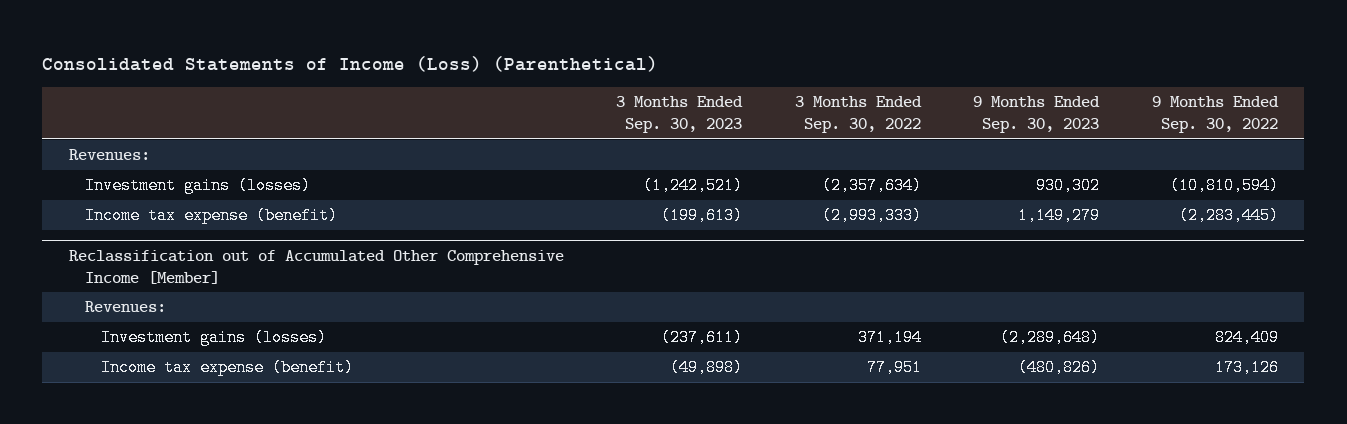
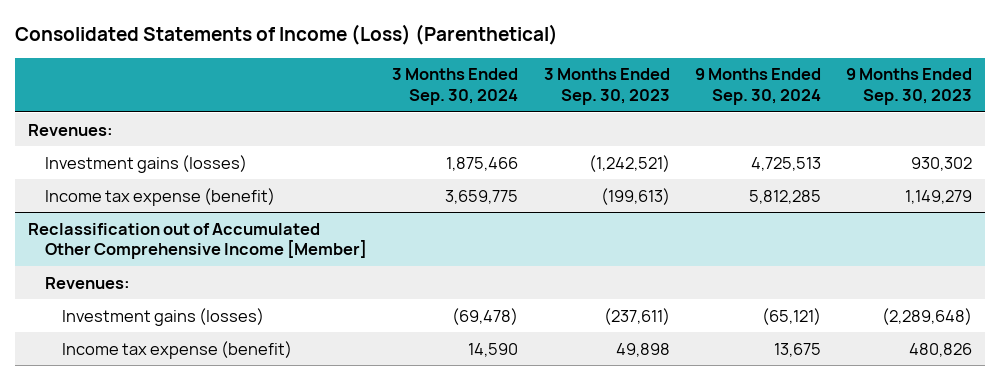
- | 3 Months Ended Sep. 30, 2023 | 3 Months Ended Sep. 30, 2022 | 9 Months Ended Sep. 30, 2023 | 9 Months Ended Sep. 30, 2022
+ | 3 Months Ended Sep. 30, 2024 | 3 Months Ended Sep. 30, 2023 | 9 Months Ended Sep. 30, 2024 | 9 Months Ended Sep. 30, 2023
@ Reclassification out of Accumulated Other Comprehensive Income [Member]
- Income tax expense (benefit) | (49,898) | 77,951 | (480,826) | 173,126
+ Income tax expense (benefit) | 14,590 | 49,898 | 13,675 | 480,826

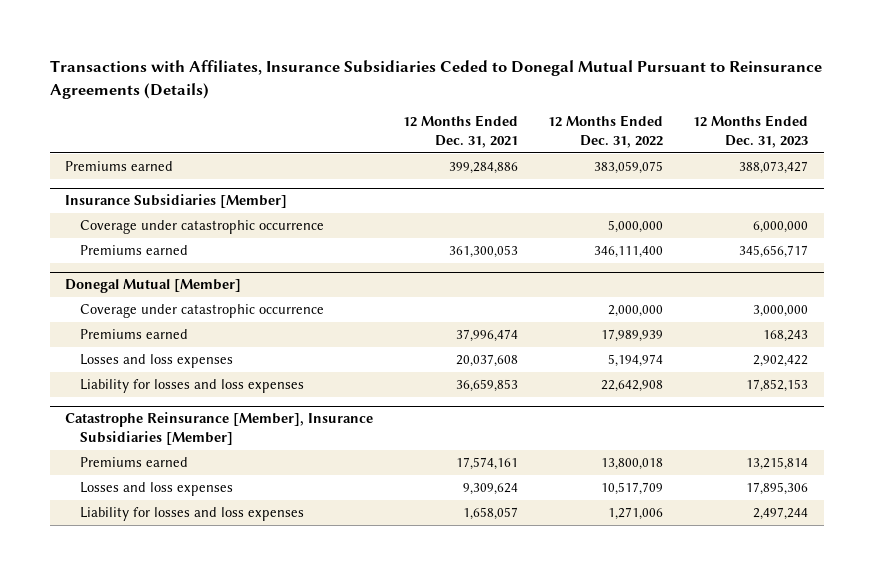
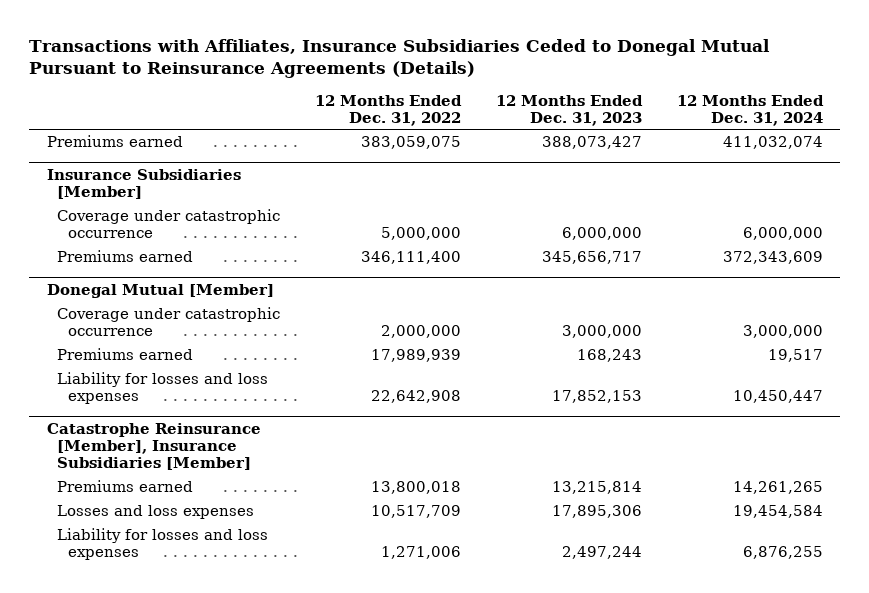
- | 12 Months Ended Dec. 31, 2021 | 12 Months Ended Dec. 31, 2022 | 12 Months Ended Dec. 31, 2023
+ | 12 Months Ended Dec. 31, 2022 | 12 Months Ended Dec. 31, 2023 | 12 Months Ended Dec. 31, 2024
@ Donegal Mutual [Member]
- Losses and loss expenses | 20,037,608 | 5,194,974 | 2,902,422

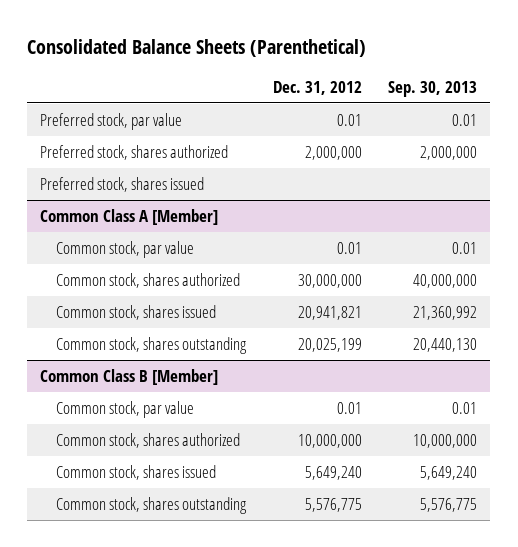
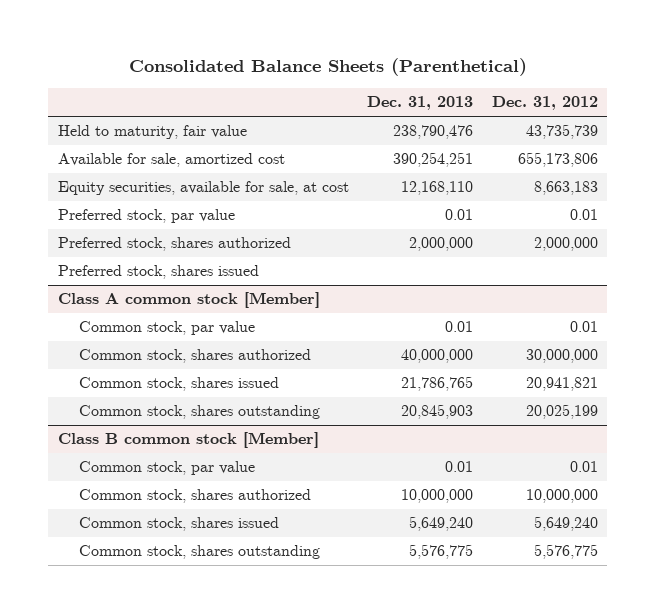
- | Dec. 31, 2012 | Sep. 30, 2013
+ | Dec. 31, 2013 | Dec. 31, 2012
+ Held to maturity, fair value | 238,790,476 | 43,735,739
+ Available for sale, amortized cost | 390,254,251 | 655,173,806
+ Equity securities, available for sale, at cost | 12,168,110 | 8,663,183
- Common Class A [Member]
+ Class A common stock [Member]
- Common Class B [Member]
+ Class B common stock [Member]

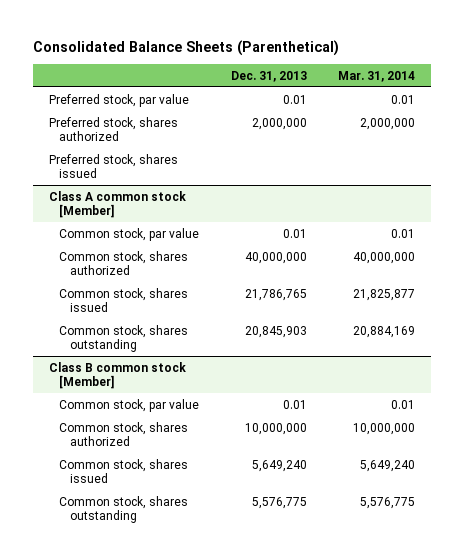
- | Dec. 31, 2013 | Dec. 31, 2012
+ | Dec. 31, 2013 | Mar. 31, 2014
- Held to maturity, fair value | 238,790,476 | 43,735,739
- Available for sale, amortized cost | 390,254,251 | 655,173,806
- Equity securities, available for sale, at cost | 12,168,110 | 8,663,183

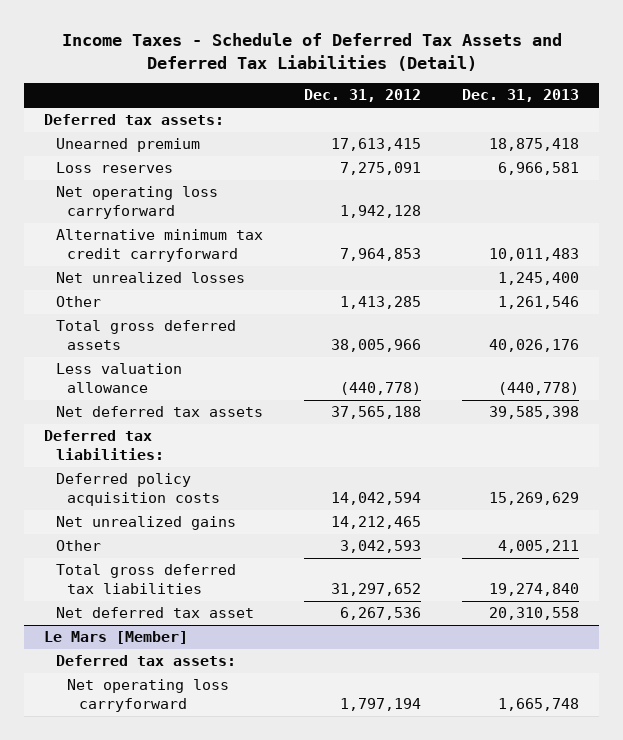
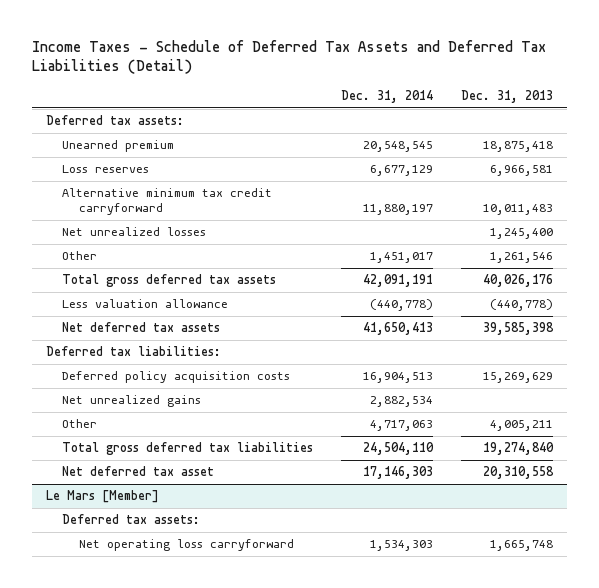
- | Dec. 31, 2012 | Dec. 31, 2013
+ | Dec. 31, 2014 | Dec. 31, 2013
- Net operating loss carryforward | 1,942,128 |
- Total gross deferred assets | 38,005,966 | 40,026,176
+ Total gross deferred tax assets | 42,091,191 | 40,026,176

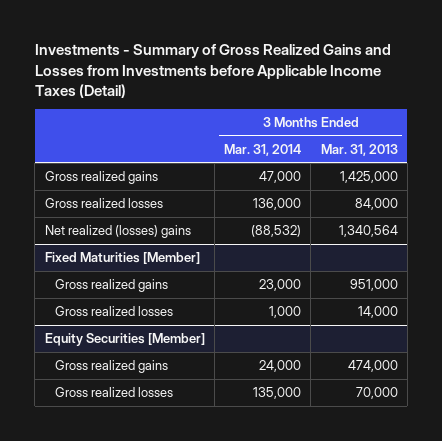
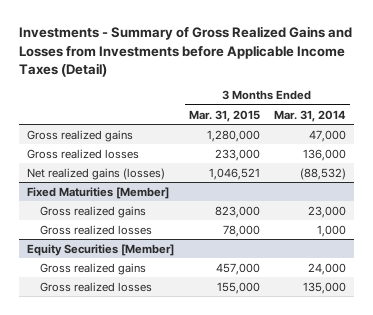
- | 3 Months Ended Mar. 31, 2014 | 3 Months Ended Mar. 31, 2013
+ | 3 Months Ended Mar. 31, 2015 | 3 Months Ended Mar. 31, 2014
- Net realized (losses) gains | (88,532) | 1,340,564
+ Net realized gains (losses) | 1,046,521 | (88,532)

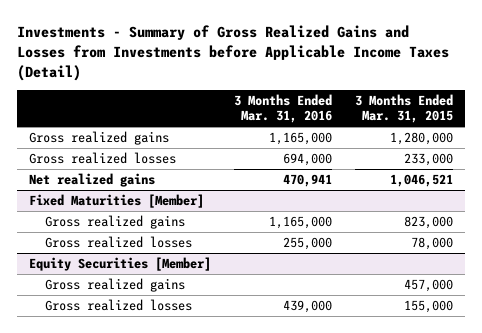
- | 3 Months Ended Mar. 31, 2015 | 3 Months Ended Mar. 31, 2014
+ | 3 Months Ended Mar. 31, 2016 | 3 Months Ended Mar. 31, 2015
- Net realized gains (losses) | 1,046,521 | (88,532)
+ Net realized gains | 470,941 | 1,046,521

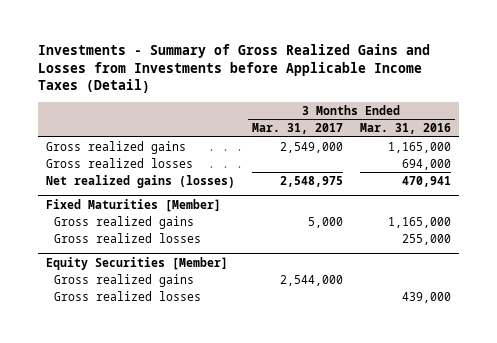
- | 3 Months Ended Mar. 31, 2016 | 3 Months Ended Mar. 31, 2015
+ | 3 Months Ended Mar. 31, 2017 | 3 Months Ended Mar. 31, 2016
- Net realized gains | 470,941 | 1,046,521
+ Net realized gains (losses) | 2,548,975 | 470,941

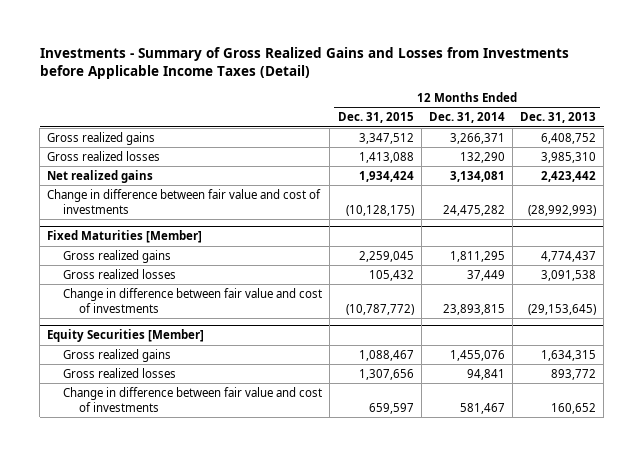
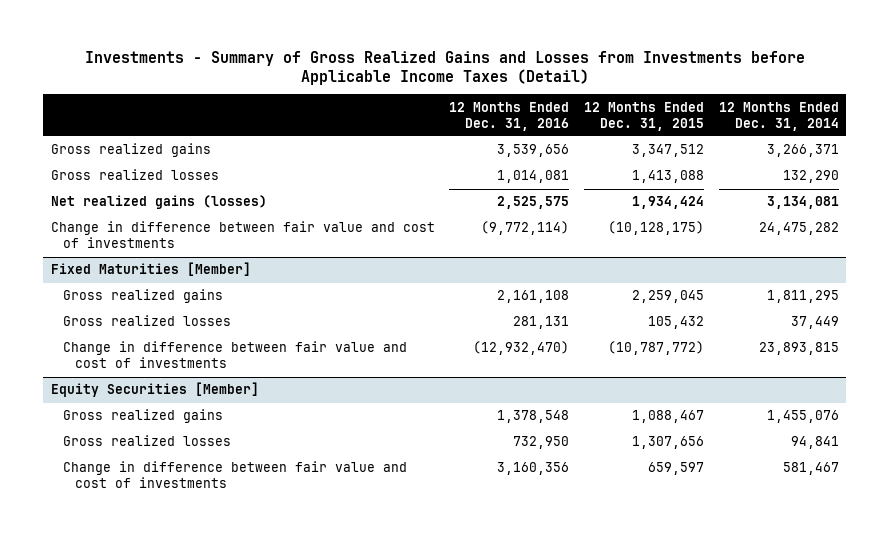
- | 12 Months Ended Dec. 31, 2015 | 12 Months Ended Dec. 31, 2014 | 12 Months Ended Dec. 31, 2013
+ | 12 Months Ended Dec. 31, 2016 | 12 Months Ended Dec. 31, 2015 | 12 Months Ended Dec. 31, 2014
- Net realized gains | 1,934,424 | 3,134,081 | 2,423,442
+ Net realized gains (losses) | 2,525,575 | 1,934,424 | 3,134,081

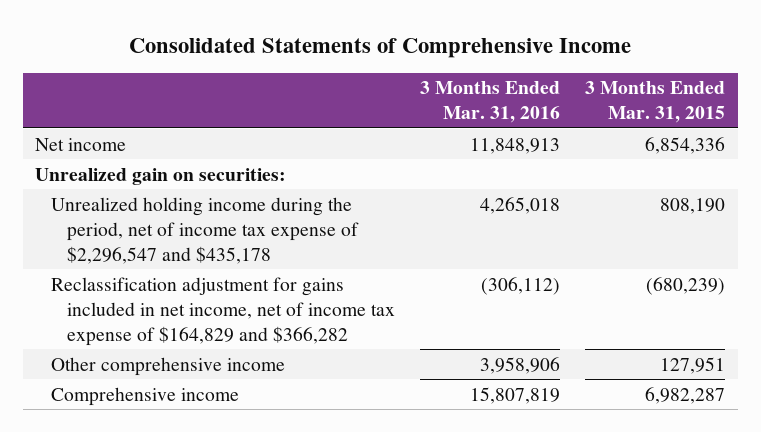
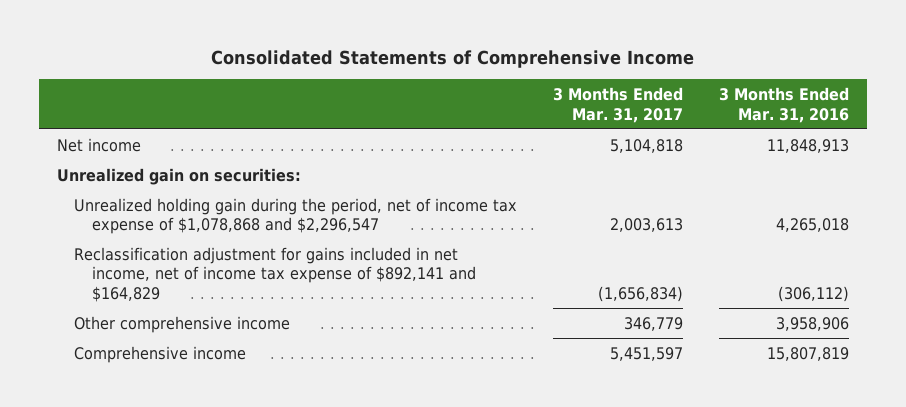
- | 3 Months Ended Mar. 31, 2016 | 3 Months Ended Mar. 31, 2015
+ | 3 Months Ended Mar. 31, 2017 | 3 Months Ended Mar. 31, 2016
- Unrealized holding income during the period, net of income tax expense of $2,296,547 and $435,178 | 4,265,018 | 808,190
- Reclassification adjustment for gains included in net income, net of income tax expense of $164,829 and $366,282 | (306,112) | (680,239)
+ Unrealized holding gain during the period, net of income tax expense of $1,078,868 and $2,296,547 | 2,003,613 | 4,265,018
+ Reclassification adjustment for gains included in net income, net of income tax expense of $892,141 and $164,829 | (1,656,834) | (306,112)

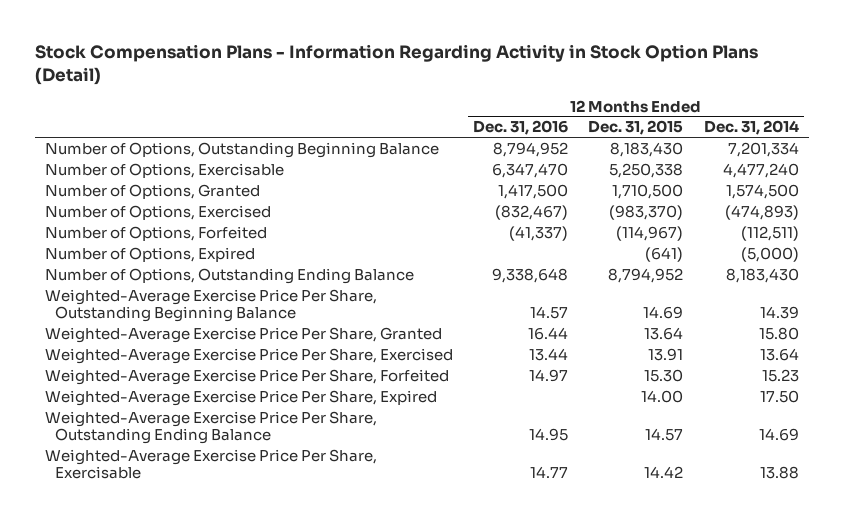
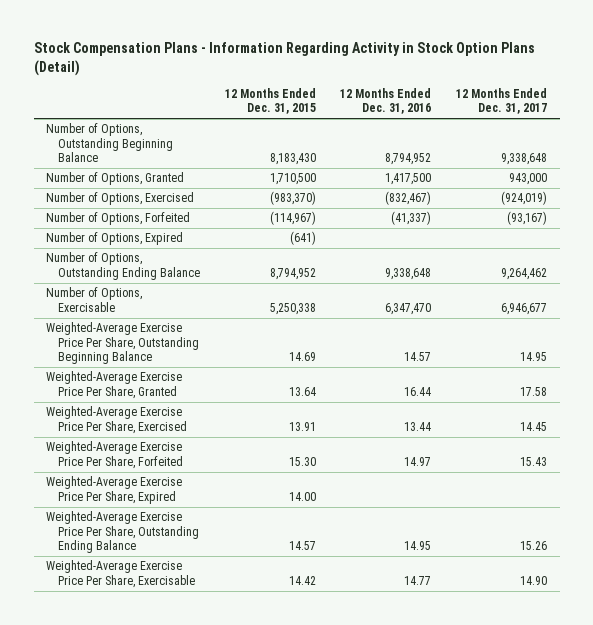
- | 12 Months Ended Dec. 31, 2016 | 12 Months Ended Dec. 31, 2015 | 12 Months Ended Dec. 31, 2014
+ | 12 Months Ended Dec. 31, 2015 | 12 Months Ended Dec. 31, 2016 | 12 Months Ended Dec. 31, 2017
moved down: Number of Options, Exercisable | 5,250,338 | 6,347,470 | 6,946,677

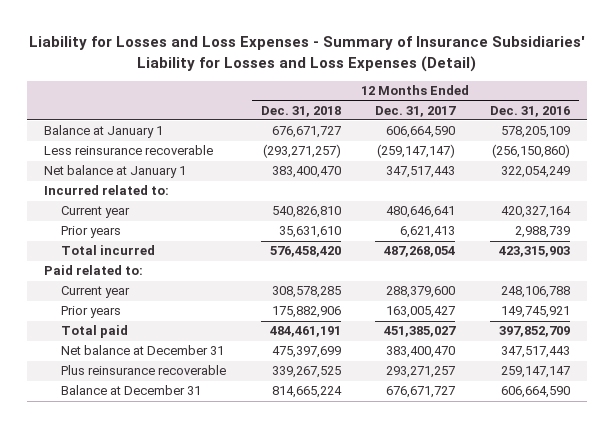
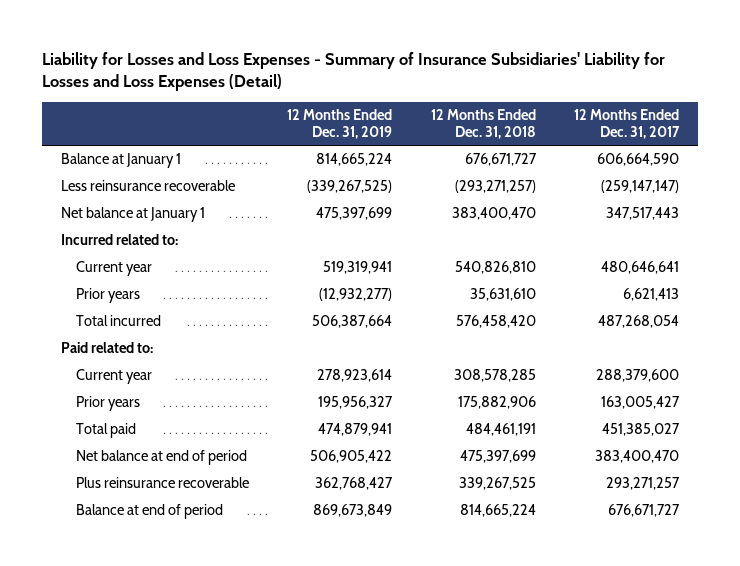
- | 12 Months Ended Dec. 31, 2018 | 12 Months Ended Dec. 31, 2017 | 12 Months Ended Dec. 31, 2016
+ | 12 Months Ended Dec. 31, 2019 | 12 Months Ended Dec. 31, 2018 | 12 Months Ended Dec. 31, 2017
- Net balance at December 31 | 475,397,699 | 383,400,470 | 347,517,443
+ Net balance at end of period | 506,905,422 | 475,397,699 | 383,400,470
- Balance at December 31 | 814,665,224 | 676,671,727 | 606,664,590
+ Balance at end of period | 869,673,849 | 814,665,224 | 676,671,727

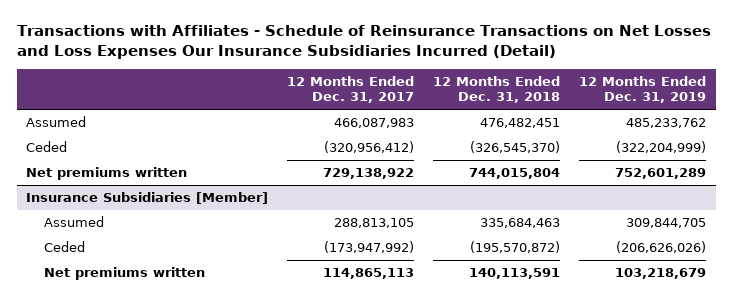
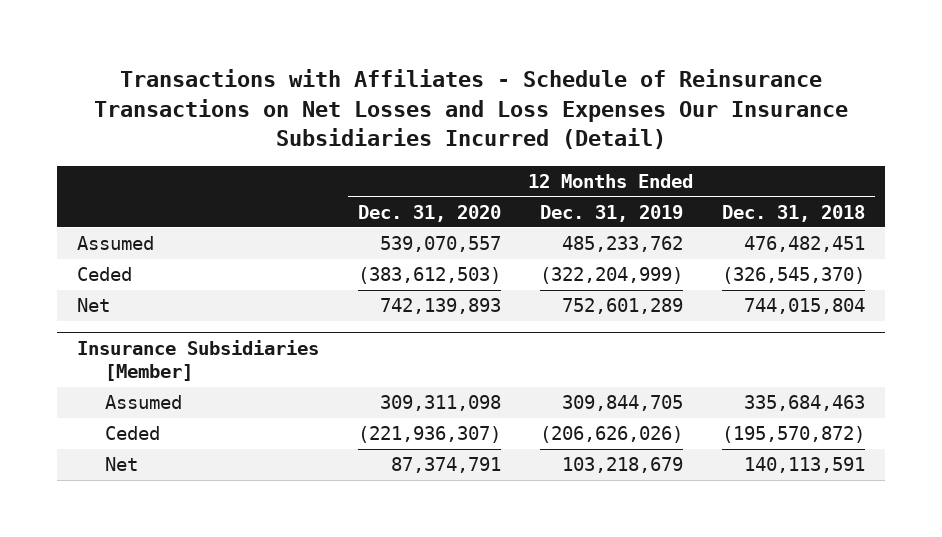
- | 12 Months Ended Dec. 31, 2017 | 12 Months Ended Dec. 31, 2018 | 12 Months Ended Dec. 31, 2019
+ | 12 Months Ended Dec. 31, 2020 | 12 Months Ended Dec. 31, 2019 | 12 Months Ended Dec. 31, 2018
- Net premiums written | 729,138,922 | 744,015,804 | 752,601,289
+ Net | 742,139,893 | 752,601,289 | 744,015,804
@ Insurance Subsidiaries [Member]
- Net premiums written | 114,865,113 | 140,113,591 | 103,218,679
+ Net | 87,374,791 | 103,218,679 | 140,113,591

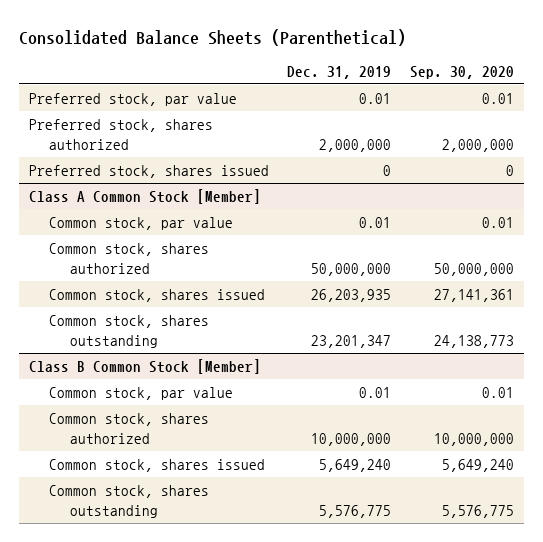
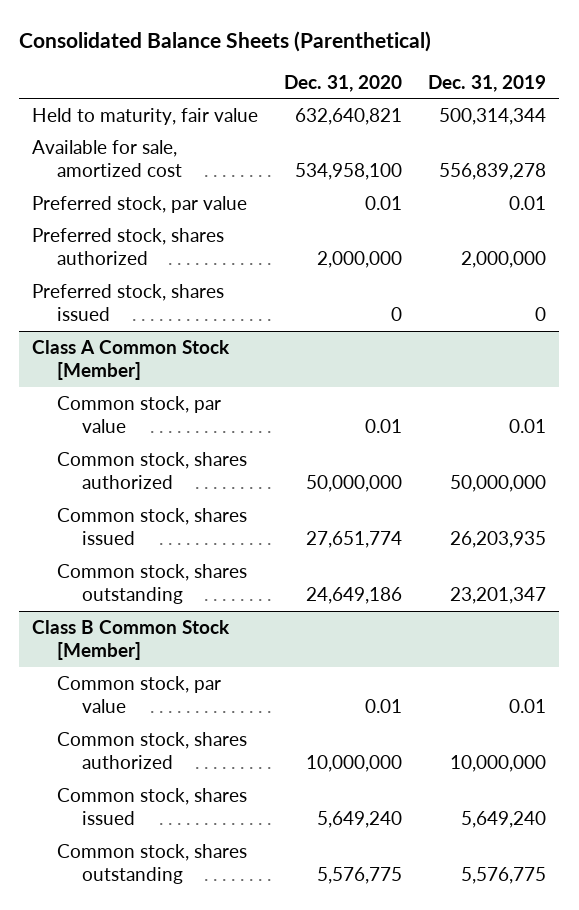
- | Dec. 31, 2019 | Sep. 30, 2020
+ | Dec. 31, 2020 | Dec. 31, 2019
+ Held to maturity, fair value | 632,640,821 | 500,314,344
+ Available for sale, amortized cost | 534,958,100 | 556,839,278

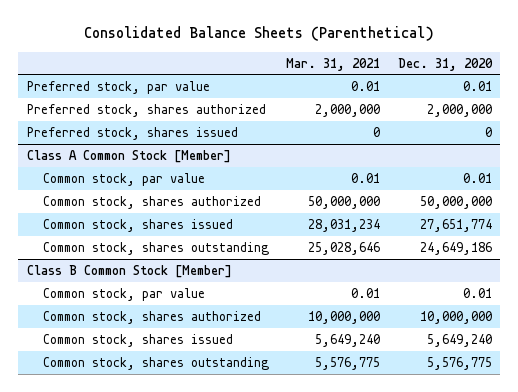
- | Dec. 31, 2020 | Dec. 31, 2019
+ | Mar. 31, 2021 | Dec. 31, 2020
- Held to maturity, fair value | 632,640,821 | 500,314,344
- Available for sale, amortized cost | 534,958,100 | 556,839,278

